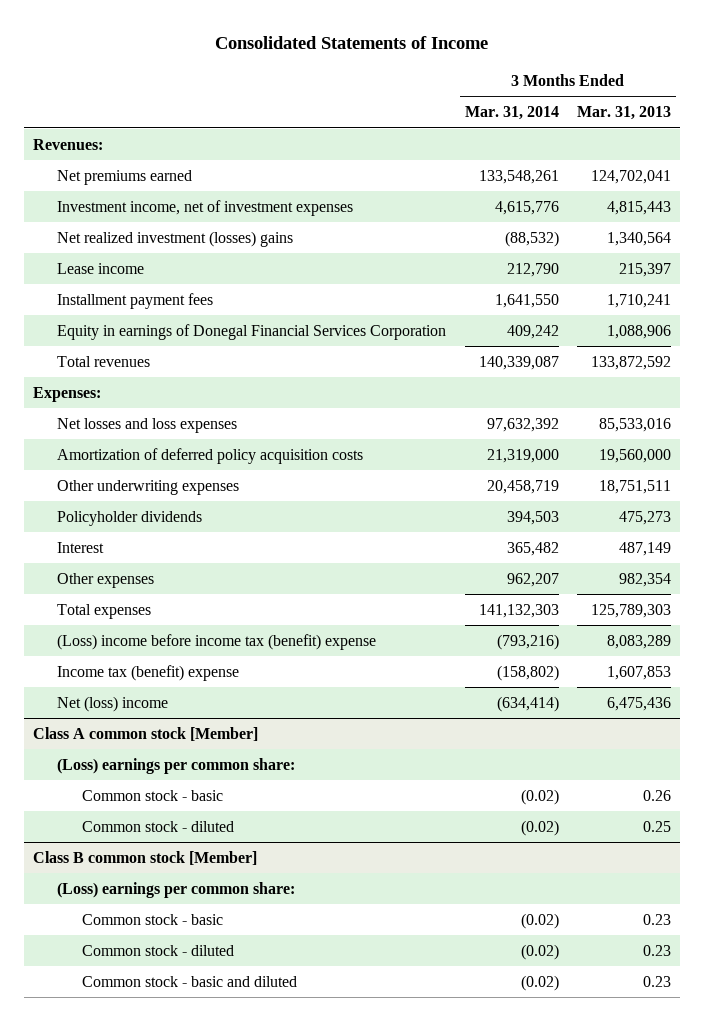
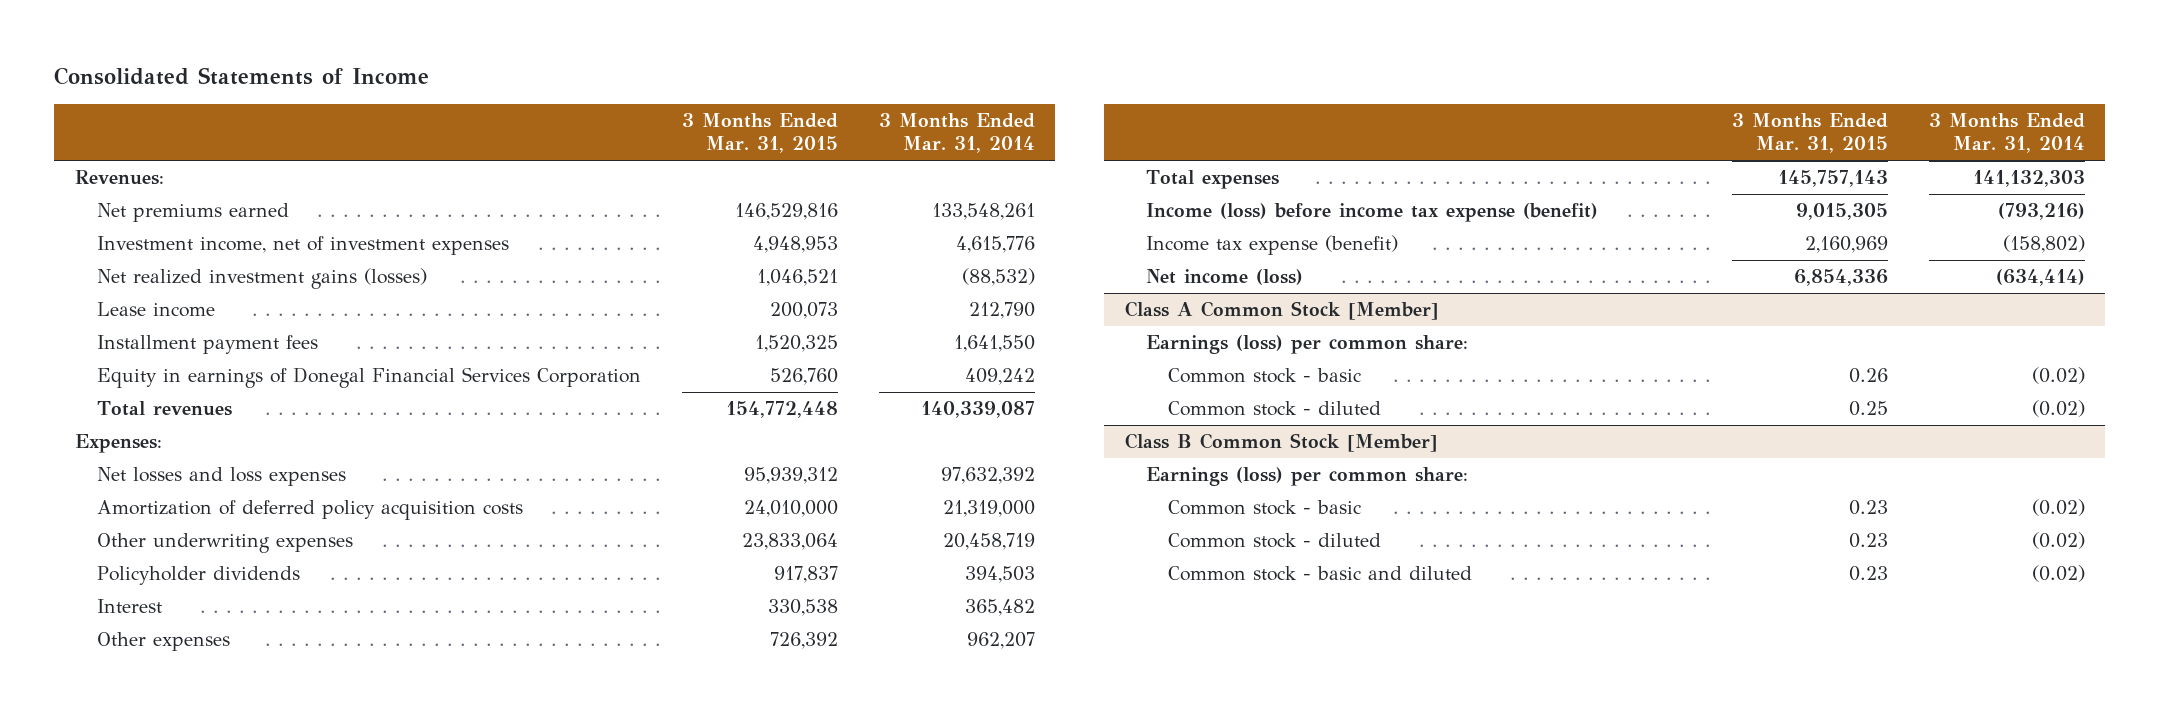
- | 3 Months Ended Mar. 31, 2014 | 3 Months Ended Mar. 31, 2013
+ | 3 Months Ended Mar. 31, 2015 | 3 Months Ended Mar. 31, 2014
- Net realized investment (losses) gains | (88,532) | 1,340,564
+ Net realized investment gains (losses) | 1,046,521 | (88,532)
- (Loss) income before income tax (benefit) expense | (793,216) | 8,083,289
- Income tax (benefit) expense | (158,802) | 1,607,853
- Net (loss) income | (634,414) | 6,475,436
- Class A common stock [Member]
- (Loss) earnings per common share:
+ Income (loss) before income tax expense (benefit) | 9,015,305 | (793,216)
+ Income tax expense (benefit) | 2,160,969 | (158,802)
+ Net income (loss) | 6,854,336 | (634,414)
+ Class A Common Stock [Member]
+ Earnings (loss) per common share:
- Class B common stock [Member]
- (Loss) earnings per common share:
+ Class B Common Stock [Member]
+ Earnings (loss) per common share:

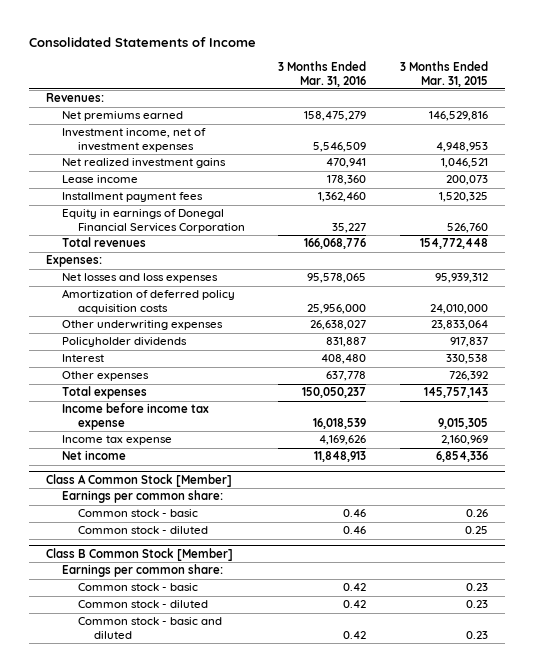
- | 3 Months Ended Mar. 31, 2015 | 3 Months Ended Mar. 31, 2014
+ | 3 Months Ended Mar. 31, 2016 | 3 Months Ended Mar. 31, 2015
- Net realized investment gains (losses) | 1,046,521 | (88,532)
+ Net realized investment gains | 470,941 | 1,046,521
- Income (loss) before income tax expense (benefit) | 9,015,305 | (793,216)
- Income tax expense (benefit) | 2,160,969 | (158,802)
- Net income (loss) | 6,854,336 | (634,414)
+ Income before income tax expense | 16,018,539 | 9,015,305
+ Income tax expense | 4,169,626 | 2,160,969
+ Net income | 11,848,913 | 6,854,336
@ Class A Common Stock [Member]
- Earnings (loss) per common share:
+ Earnings per common share:
@ Class B Common Stock [Member]
- Earnings (loss) per common share:
+ Earnings per common share:

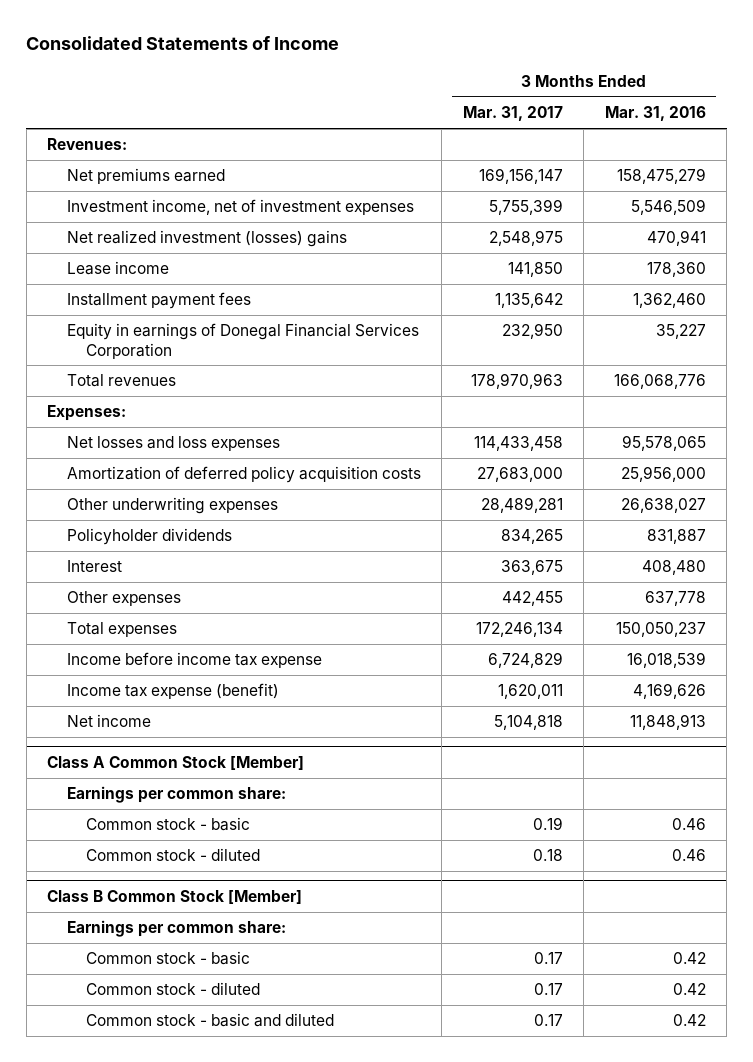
- | 3 Months Ended Mar. 31, 2016 | 3 Months Ended Mar. 31, 2015
+ | 3 Months Ended Mar. 31, 2017 | 3 Months Ended Mar. 31, 2016
- Net realized investment gains | 470,941 | 1,046,521
+ Net realized investment (losses) gains | 2,548,975 | 470,941
- Income tax expense | 4,169,626 | 2,160,969
+ Income tax expense (benefit) | 1,620,011 | 4,169,626

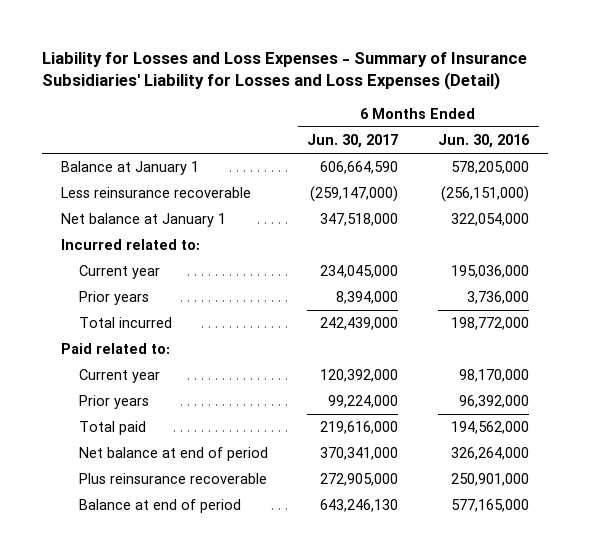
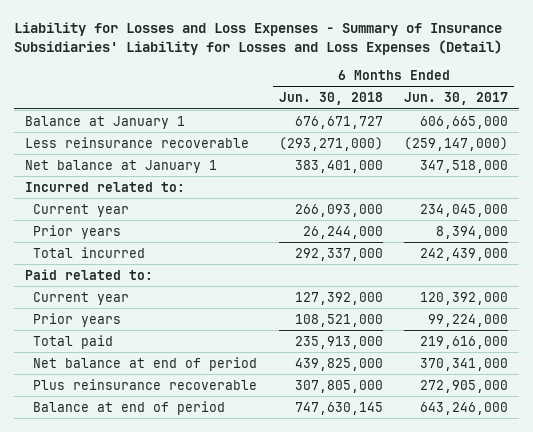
- | 6 Months Ended Jun. 30, 2017 | 6 Months Ended Jun. 30, 2016
+ | 6 Months Ended Jun. 30, 2018 | 6 Months Ended Jun. 30, 2017
- Balance at January 1 | 606,664,590 | 578,205,000
+ Balance at January 1 | 676,671,727 | 606,665,000
- Balance at end of period | 643,246,130 | 577,165,000
+ Balance at end of period | 747,630,145 | 643,246,000

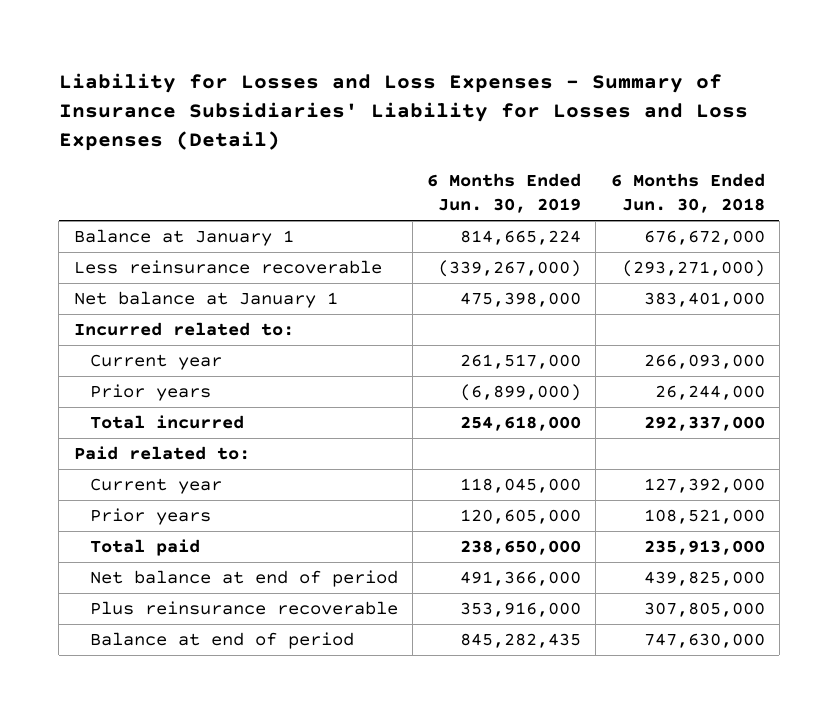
- | 6 Months Ended Jun. 30, 2018 | 6 Months Ended Jun. 30, 2017
+ | 6 Months Ended Jun. 30, 2019 | 6 Months Ended Jun. 30, 2018
- Balance at January 1 | 676,671,727 | 606,665,000
+ Balance at January 1 | 814,665,224 | 676,672,000
- Balance at end of period | 747,630,145 | 643,246,000
+ Balance at end of period | 845,282,435 | 747,630,000

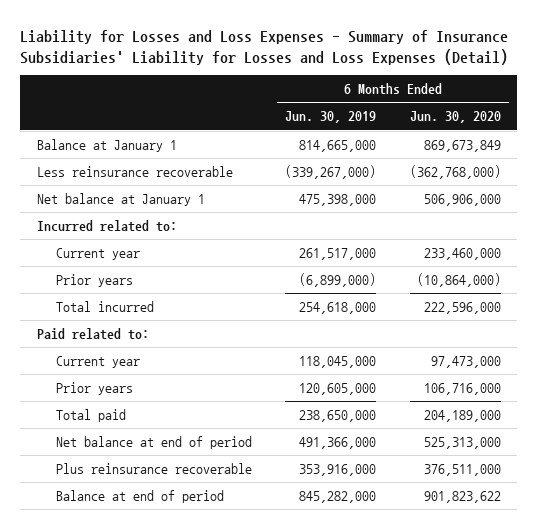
- | 6 Months Ended Jun. 30, 2019 | 6 Months Ended Jun. 30, 2018
+ | 6 Months Ended Jun. 30, 2019 | 6 Months Ended Jun. 30, 2020
- Balance at January 1 | 814,665,224 | 676,672,000
+ Balance at January 1 | 814,665,000 | 869,673,849
- Balance at end of period | 845,282,435 | 747,630,000
+ Balance at end of period | 845,282,000 | 901,823,622

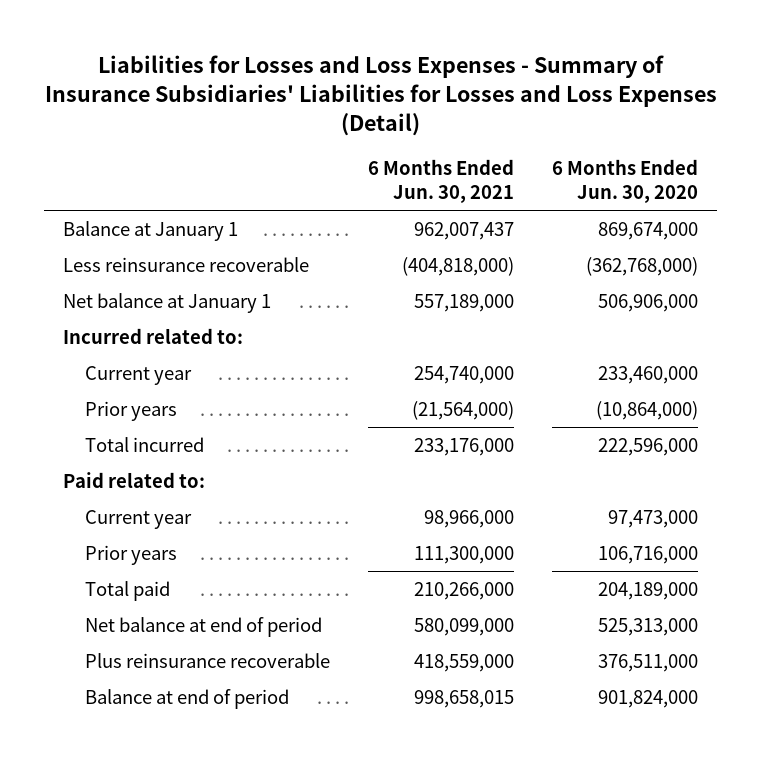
- Liability for Losses and Loss Expenses - Summary of Insurance Subsidiaries' Liability for Losses and Loss Expenses (Detail)
+ Liabilities for Losses and Loss Expenses - Summary of Insurance Subsidiaries' Liabilities for Losses and Loss Expenses (Detail)
- | 6 Months Ended Jun. 30, 2019 | 6 Months Ended Jun. 30, 2020
+ | 6 Months Ended Jun. 30, 2021 | 6 Months Ended Jun. 30, 2020
- Balance at January 1 | 814,665,000 | 869,673,849
+ Balance at January 1 | 962,007,437 | 869,674,000
- Balance at end of period | 845,282,000 | 901,823,622
+ Balance at end of period | 998,658,015 | 901,824,000

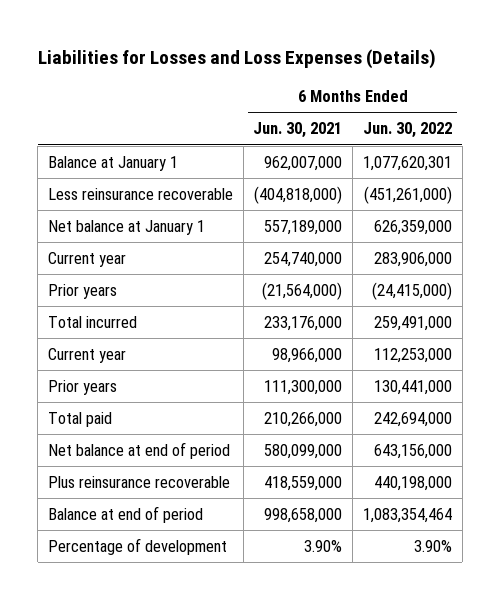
- Liabilities for Losses and Loss Expenses - Summary of Insurance Subsidiaries' Liabilities for Losses and Loss Expenses (Detail)
+ Liabilities for Losses and Loss Expenses (Details)
- | 6 Months Ended Jun. 30, 2021 | 6 Months Ended Jun. 30, 2020
+ | 6 Months Ended Jun. 30, 2021 | 6 Months Ended Jun. 30, 2022
- Balance at January 1 | 962,007,437 | 869,674,000
+ Balance at January 1 | 962,007,000 | 1,077,620,301
- Incurred related to:
- Paid related to:
- Balance at end of period | 998,658,015 | 901,824,000
+ Balance at end of period | 998,658,000 | 1,083,354,464
+ Percentage of development | 3.90% | 3.90%

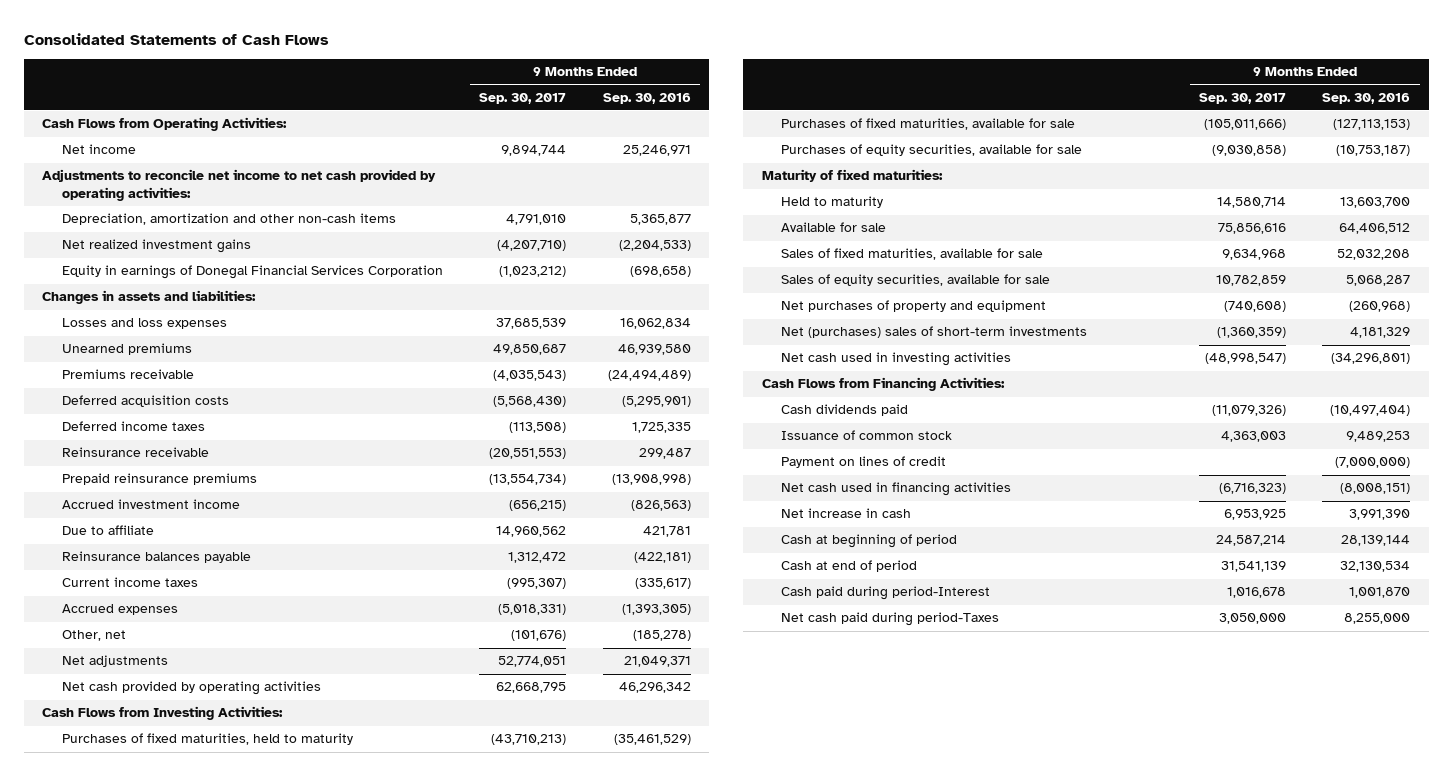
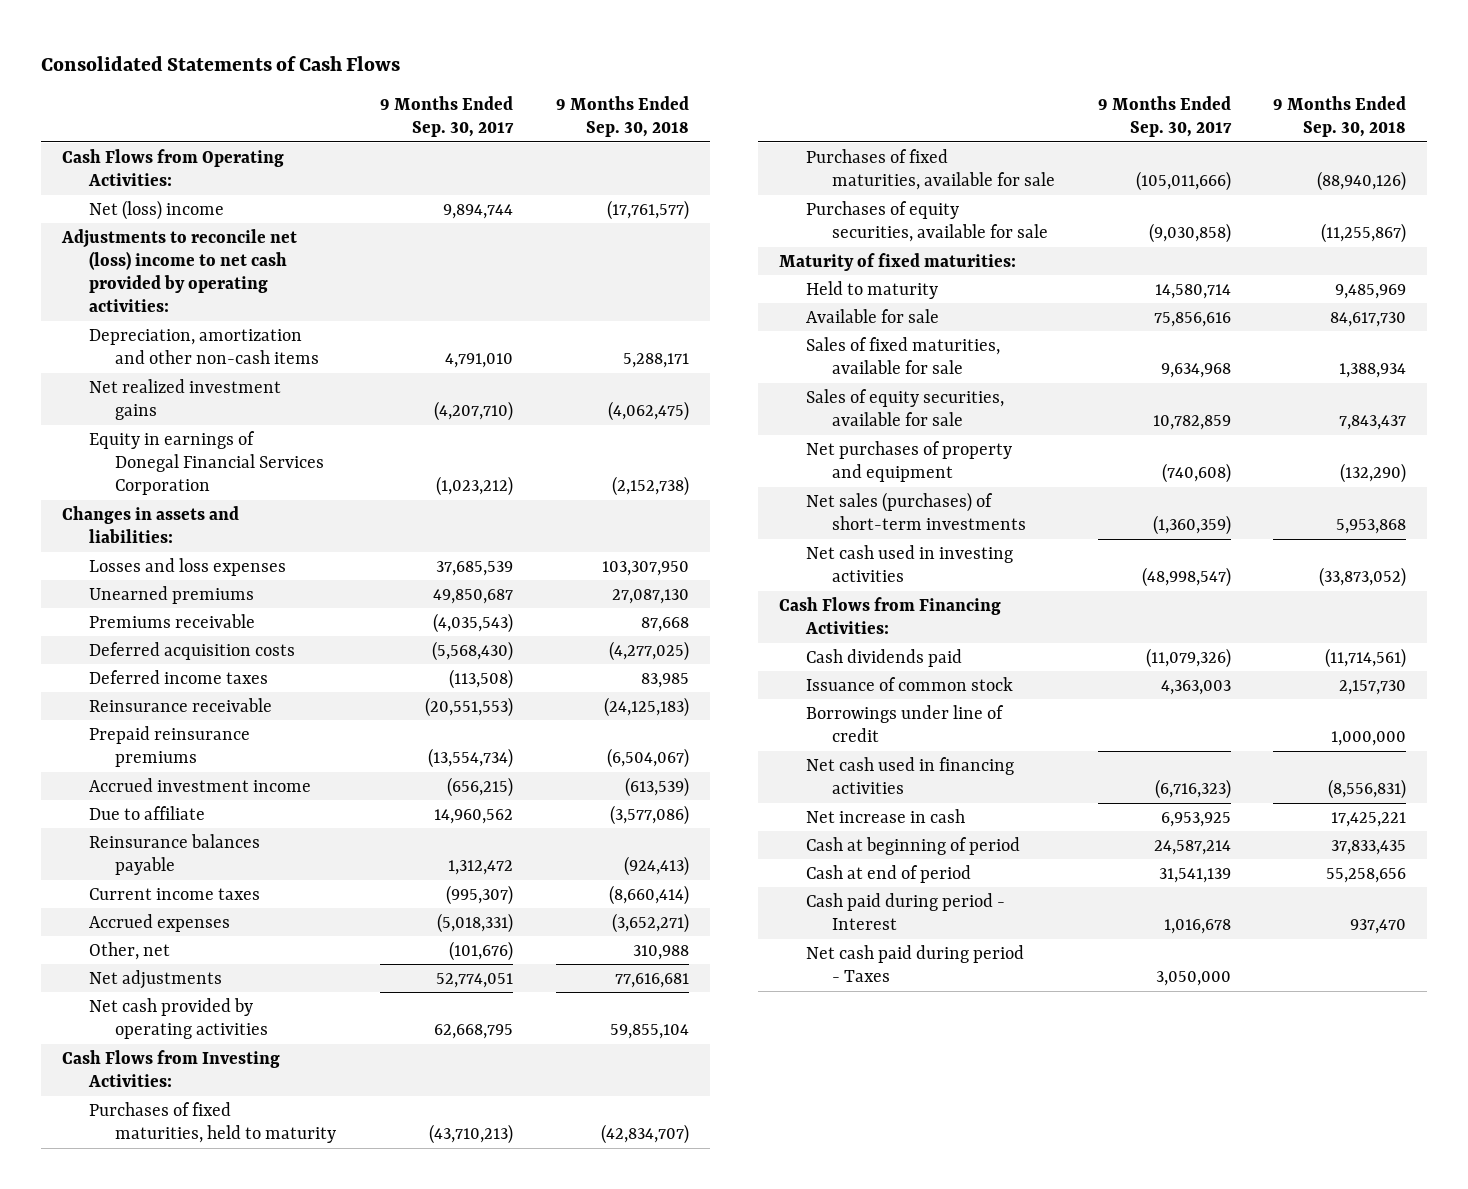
- | 9 Months Ended Sep. 30, 2017 | 9 Months Ended Sep. 30, 2016
+ | 9 Months Ended Sep. 30, 2017 | 9 Months Ended Sep. 30, 2018
- Net income | 9,894,744 | 25,246,971
- Adjustments to reconcile net income to net cash provided by operating activities:
+ Net (loss) income | 9,894,744 | (17,761,577)
+ Adjustments to reconcile net (loss) income to net cash provided by operating activities:
- Net (purchases) sales of short-term investments | (1,360,359) | 4,181,329
+ Net sales (purchases) of short-term investments | (1,360,359) | 5,953,868
- Payment on lines of credit | | (7,000,000)
+ Borrowings under line of credit | | 1,000,000
- Cash paid during period-Interest | 1,016,678 | 1,001,870
- Net cash paid during period-Taxes | 3,050,000 | 8,255,000
+ Cash paid during period - Interest | 1,016,678 | 937,470
+ Net cash paid during period - Taxes | 3,050,000 |

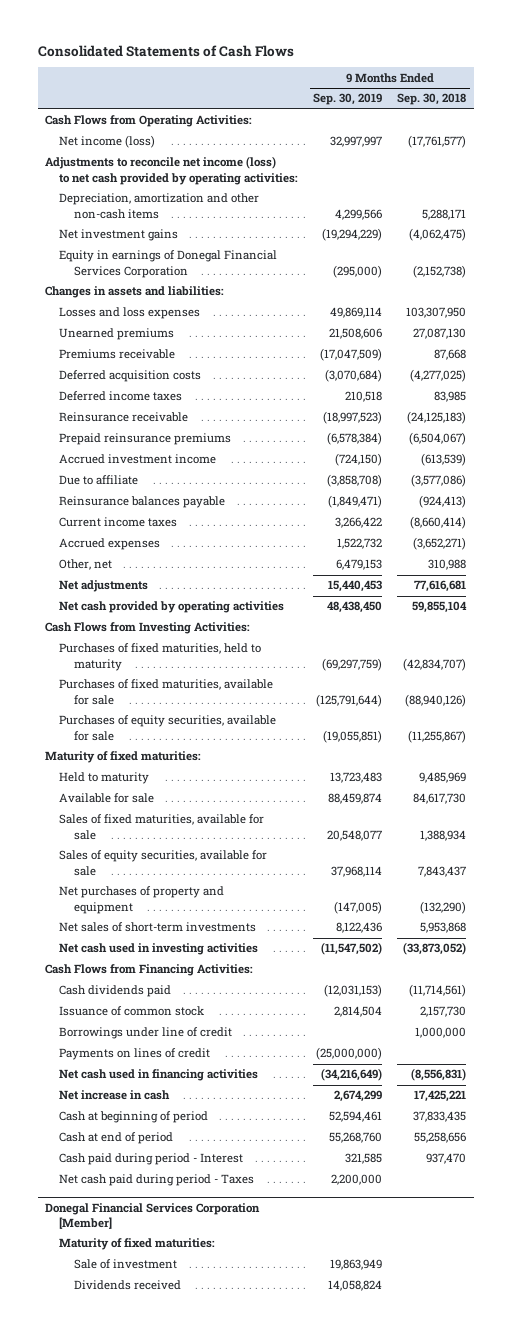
- | 9 Months Ended Sep. 30, 2017 | 9 Months Ended Sep. 30, 2018
+ | 9 Months Ended Sep. 30, 2019 | 9 Months Ended Sep. 30, 2018
- Net (loss) income | 9,894,744 | (17,761,577)
- Adjustments to reconcile net (loss) income to net cash provided by operating activities:
+ Net income (loss) | 32,997,997 | (17,761,577)
+ Adjustments to reconcile net income (loss) to net cash provided by operating activities:
- Net realized investment gains | (4,207,710) | (4,062,475)
+ Net investment gains | (19,294,229) | (4,062,475)
- Net sales (purchases) of short-term investments | (1,360,359) | 5,953,868
+ Net sales of short-term investments | 8,122,436 | 5,953,868
+ Payments on lines of credit | (25,000,000) |
+ Donegal Financial Services Corporation [Member]
+ Maturity of fixed maturities:
+ Sale of investment | 19,863,949 |
+ Dividends received | 14,058,824 |

